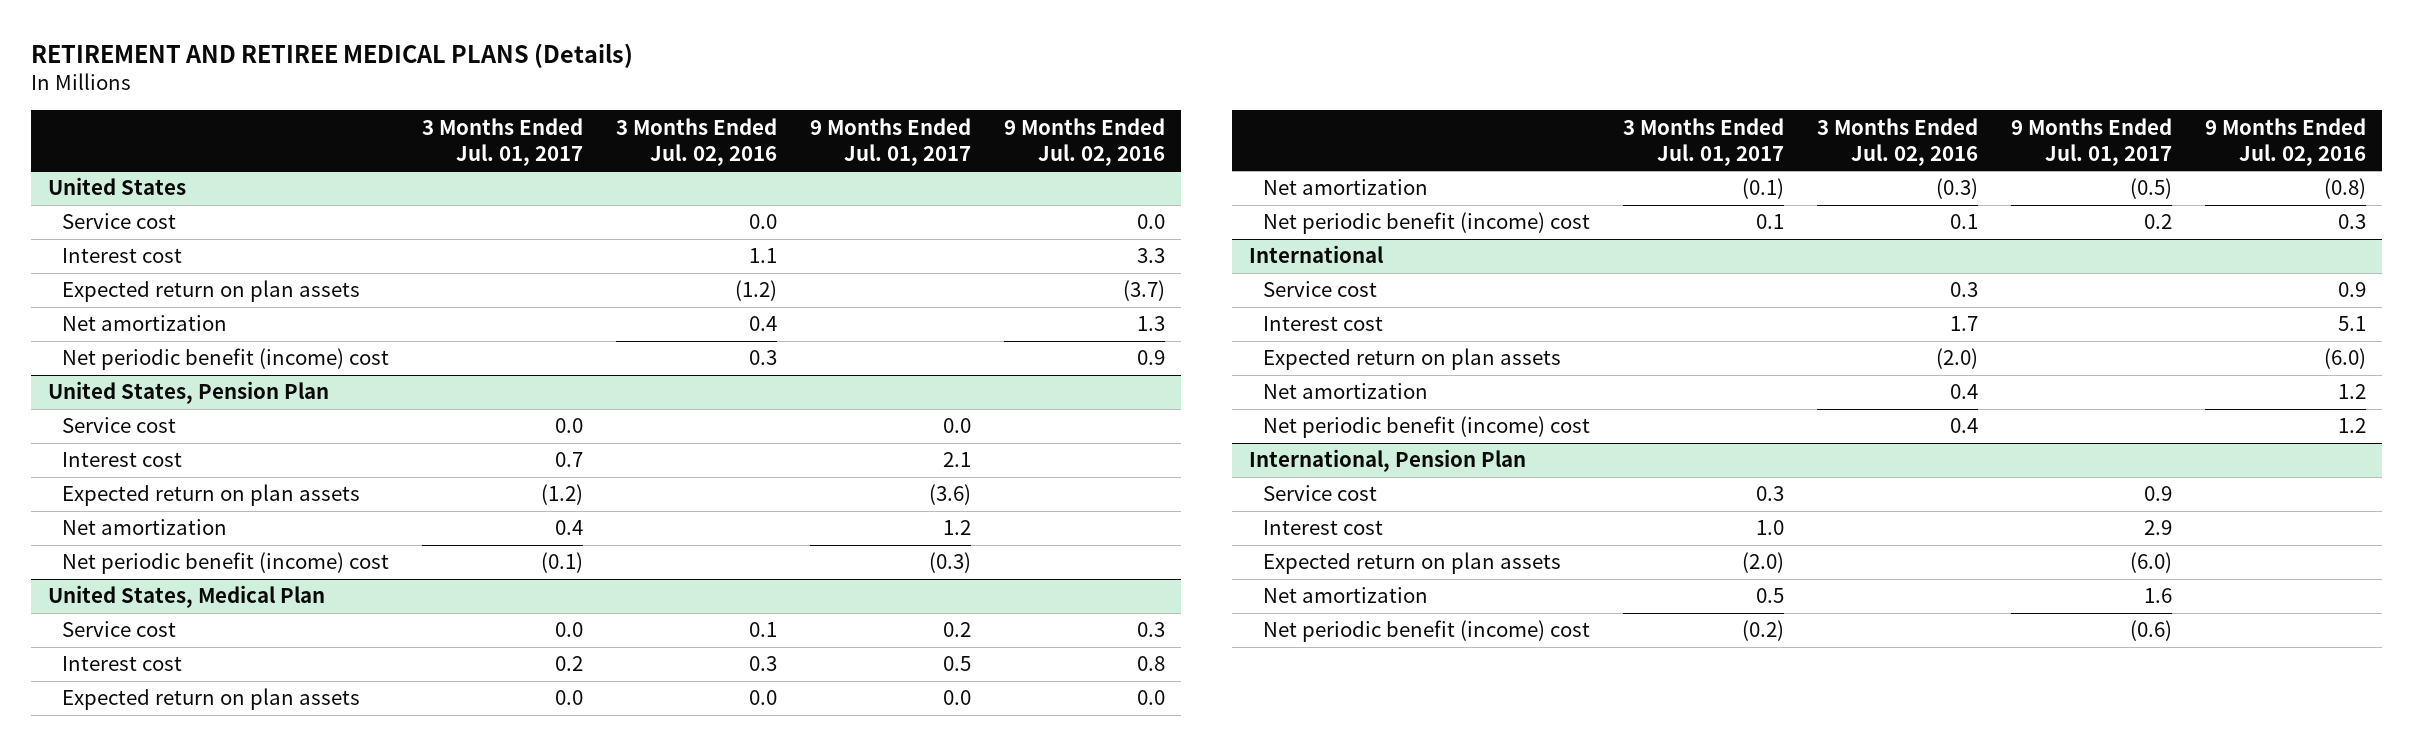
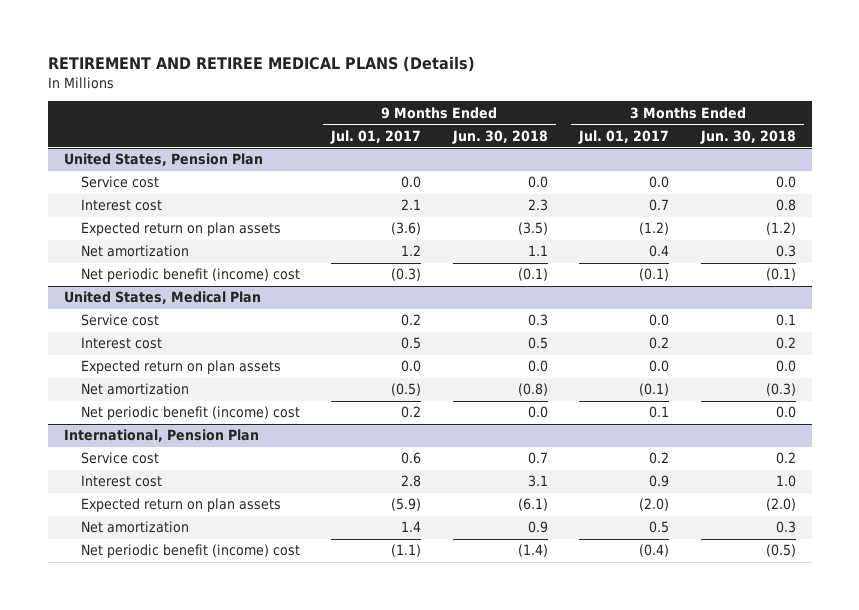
- | 3 Months Ended Jul. 01, 2017 | 3 Months Ended Jul. 02, 2016 | 9 Months Ended Jul. 01, 2017 | 9 Months Ended Jul. 02, 2016
+ | 9 Months Ended Jul. 01, 2017 | 9 Months Ended Jun. 30, 2018 | 3 Months Ended Jul. 01, 2017 | 3 Months Ended Jun. 30, 2018
- United States
- Service cost | | 0.0 | | 0.0
- Interest cost | | 1.1 | | 3.3
- Expected return on plan assets | | (1.2) | | (3.7)
- Net amortization | | 0.4 | | 1.3
- Net periodic benefit (income) cost | | 0.3 | | 0.9
- International
- Service cost | | 0.3 | | 0.9
- Interest cost | | 1.7 | | 5.1
- Expected return on plan assets | | (2.0) | | (6.0)
- Net amortization | | 0.4 | | 1.2
- Net periodic benefit (income) cost | | 0.4 | | 1.2
@ International, Pension Plan
- Service cost | 0.3 | | 0.9 |
- Interest cost | 1.0 | | 2.9 |
- Expected return on plan assets | (2.0) | | (6.0) |
- Net amortization | 0.5 | | 1.6 |
- Net periodic benefit (income) cost | (0.2) | | (0.6) |
+ Service cost | 0.6 | 0.7 | 0.2 | 0.2
+ Interest cost | 2.8 | 3.1 | 0.9 | 1.0
+ Expected return on plan assets | (5.9) | (6.1) | (2.0) | (2.0)
+ Net amortization | 1.4 | 0.9 | 0.5 | 0.3
+ Net periodic benefit (income) cost | (1.1) | (1.4) | (0.4) | (0.5)

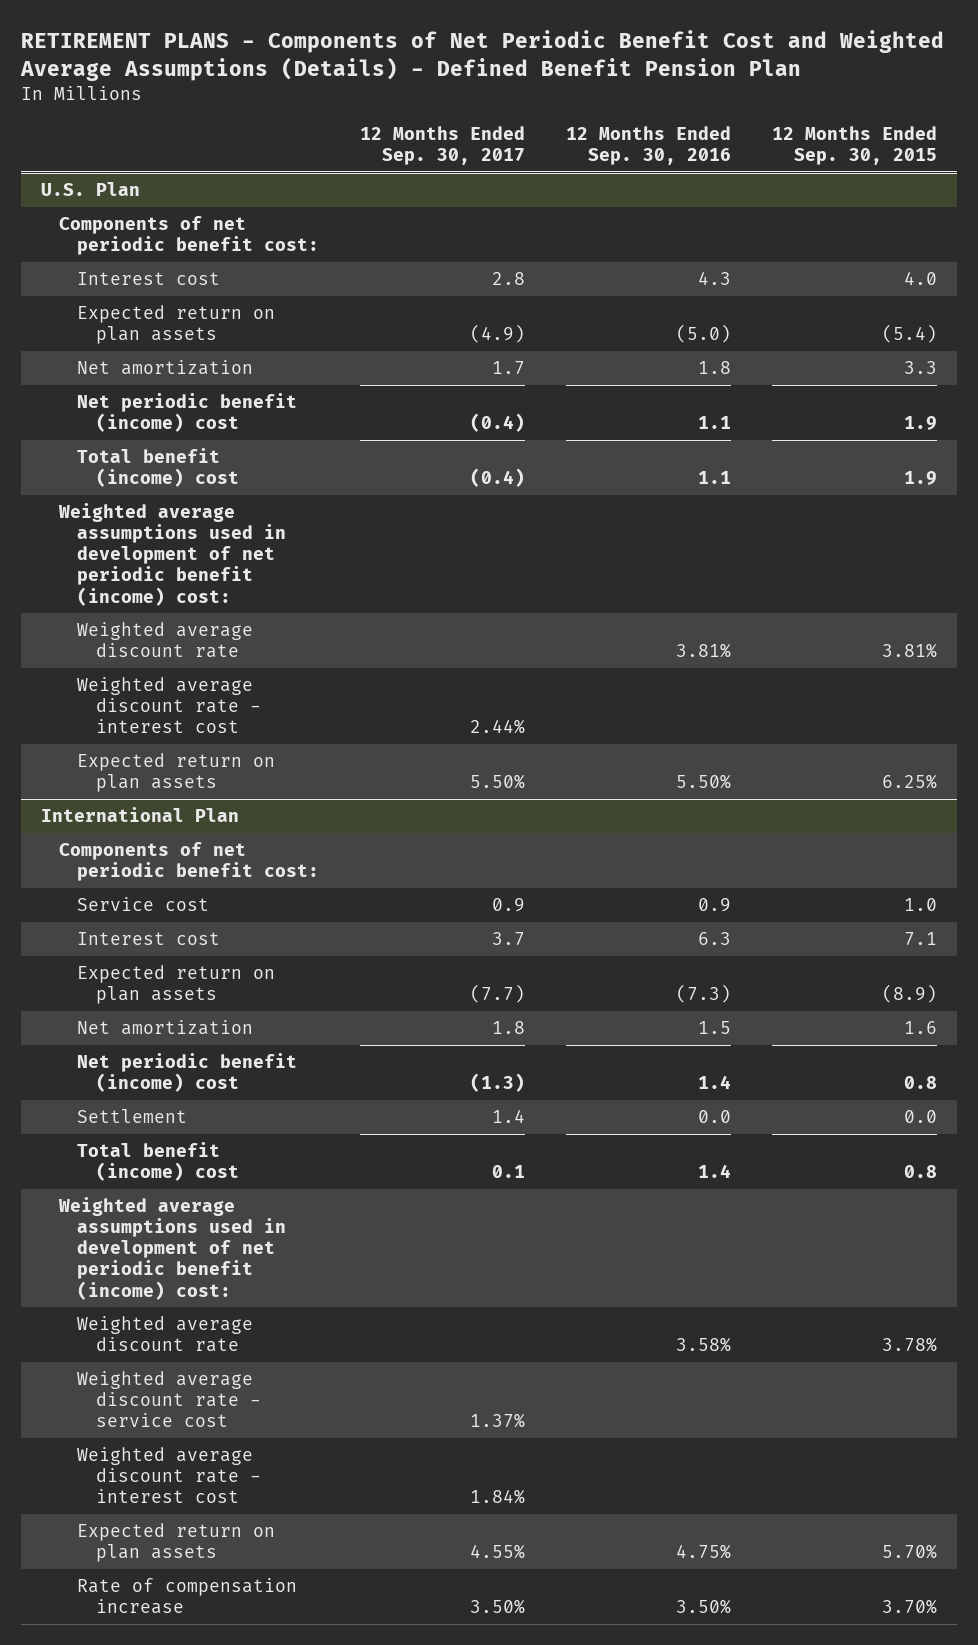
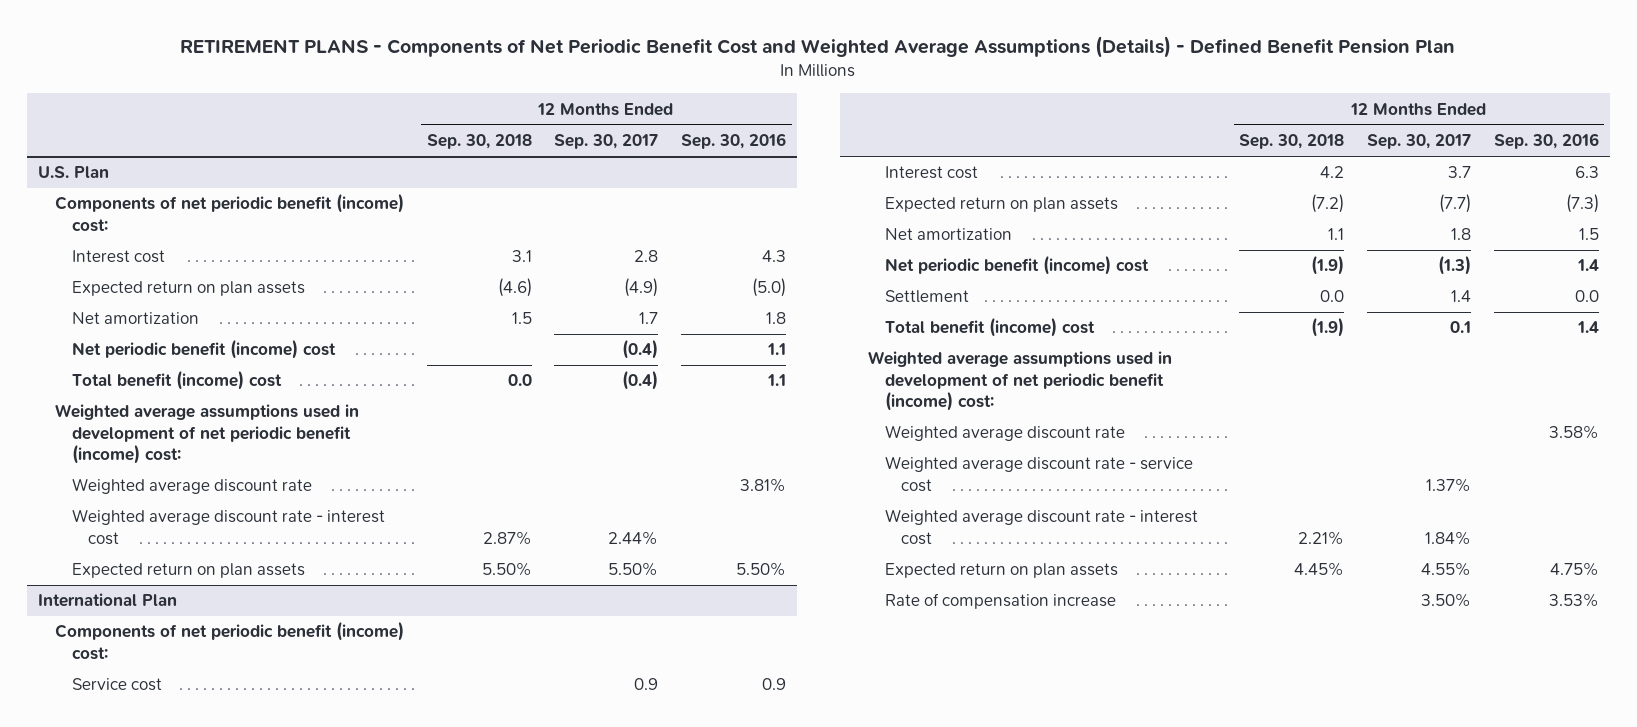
- | 12 Months Ended Sep. 30, 2017 | 12 Months Ended Sep. 30, 2016 | 12 Months Ended Sep. 30, 2015
+ | 12 Months Ended Sep. 30, 2018 | 12 Months Ended Sep. 30, 2017 | 12 Months Ended Sep. 30, 2016
@ U.S. Plan
- Components of net periodic benefit cost:
+ Components of net periodic benefit (income) cost:
@ International Plan
- Components of net periodic benefit cost:
+ Components of net periodic benefit (income) cost:
- Rate of compensation increase | 3.50% | 3.50% | 3.70%
+ Rate of compensation increase | | 3.50% | 3.53%

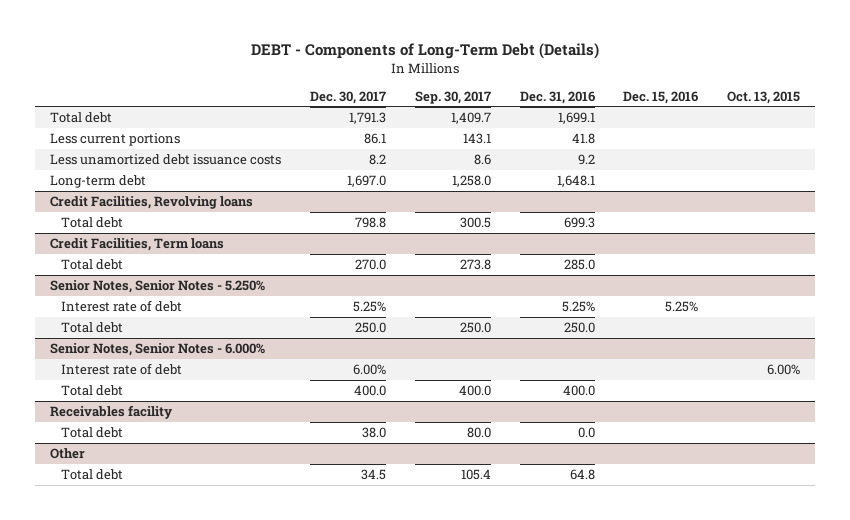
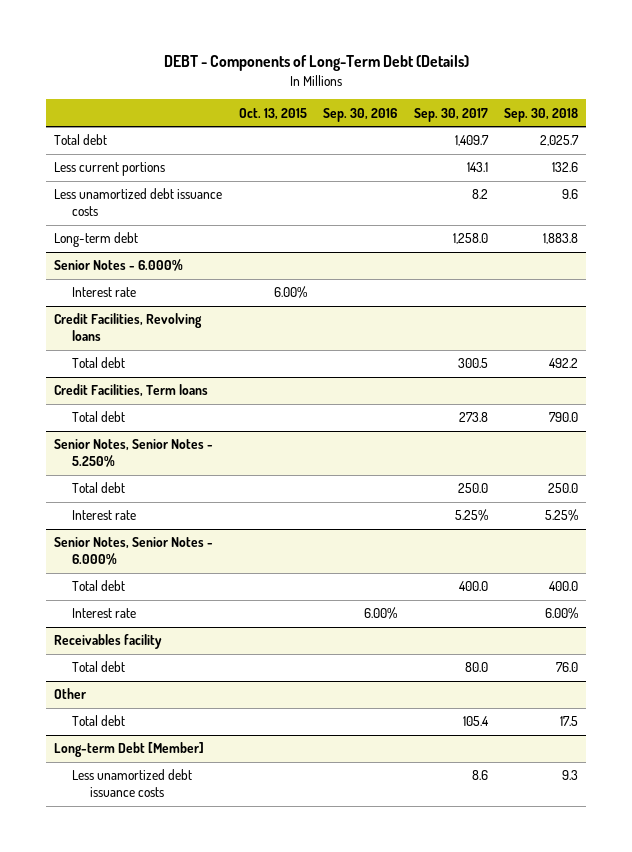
- | Dec. 30, 2017 | Sep. 30, 2017 | Dec. 31, 2016 | Dec. 15, 2016 | Oct. 13, 2015
+ | Oct. 13, 2015 | Sep. 30, 2016 | Sep. 30, 2017 | Sep. 30, 2018
- Less unamortized debt issuance costs | 8.2 | 8.6 | 9.2 | |
+ Less unamortized debt issuance costs | | | 8.2 | 9.6
+ Senior Notes - 6.000%
+ Interest rate | 6.00% | | |
@ Senior Notes, Senior Notes - 5.250%
- Interest rate of debt | 5.25% | | 5.25% | 5.25% |
+ Interest rate | | | 5.25% | 5.25%
@ Senior Notes, Senior Notes - 6.000%
- Interest rate of debt | 6.00% | | | | 6.00%
+ Interest rate | | 6.00% | | 6.00%
+ Long-term Debt [Member]
+ Less unamortized debt issuance costs | | | 8.6 | 9.3

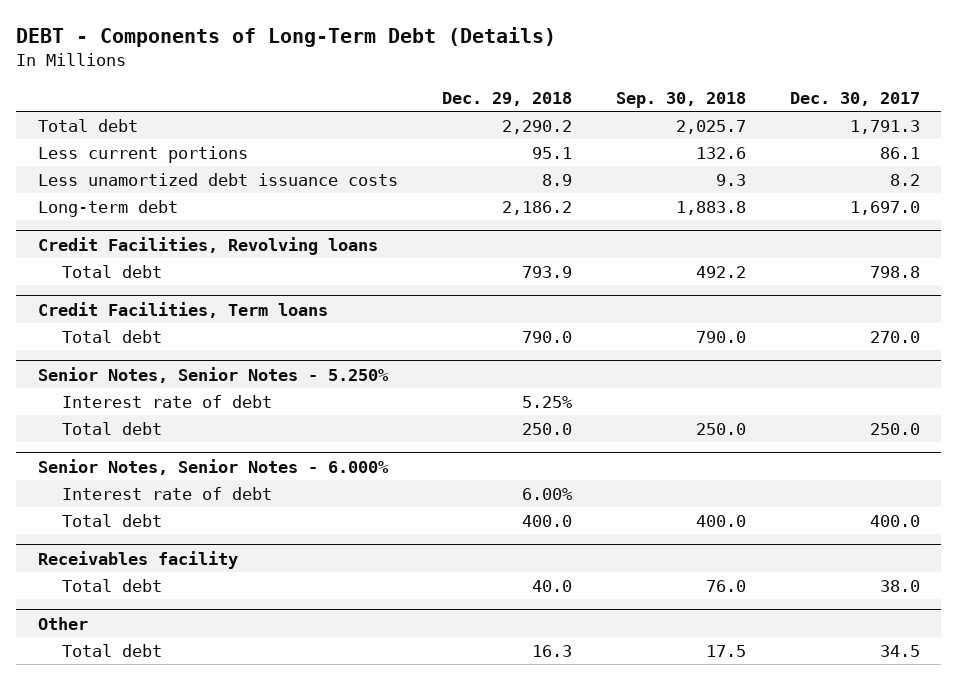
- | Oct. 13, 2015 | Sep. 30, 2016 | Sep. 30, 2017 | Sep. 30, 2018
+ | Dec. 29, 2018 | Sep. 30, 2018 | Dec. 30, 2017
- Less unamortized debt issuance costs | | | 8.2 | 9.6
+ Less unamortized debt issuance costs | 8.9 | 9.3 | 8.2
- Senior Notes - 6.000%
- Interest rate | 6.00% | | |
@ Senior Notes, Senior Notes - 5.250%
+ Interest rate of debt | 5.25% | |
- Interest rate | | | 5.25% | 5.25%
@ Senior Notes, Senior Notes - 6.000%
+ Interest rate of debt | 6.00% | |
- Interest rate | | 6.00% | | 6.00%
- Long-term Debt [Member]
- Less unamortized debt issuance costs | | | 8.6 | 9.3

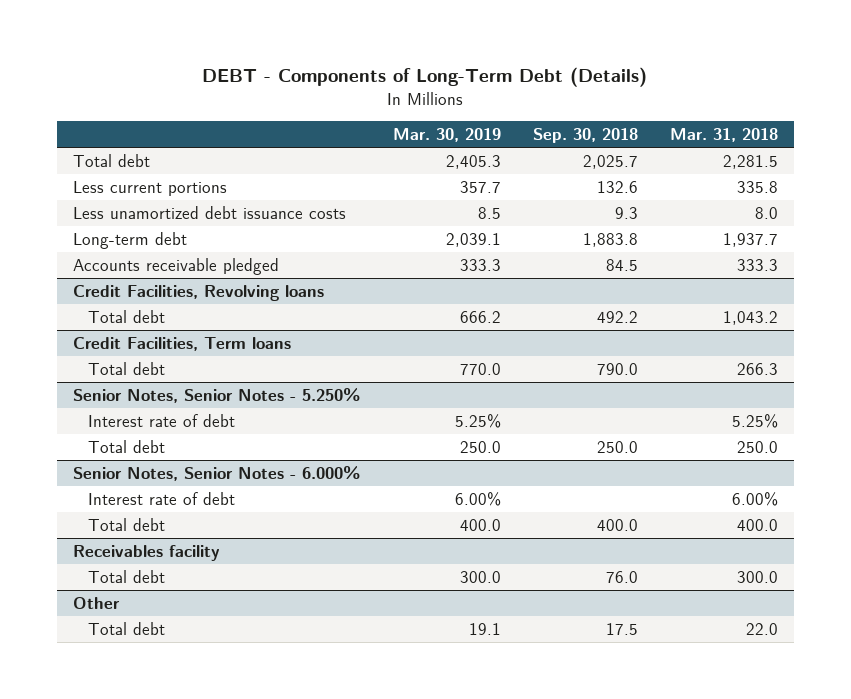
- | Dec. 29, 2018 | Sep. 30, 2018 | Dec. 30, 2017
+ | Mar. 30, 2019 | Sep. 30, 2018 | Mar. 31, 2018
+ Accounts receivable pledged | 333.3 | 84.5 | 333.3

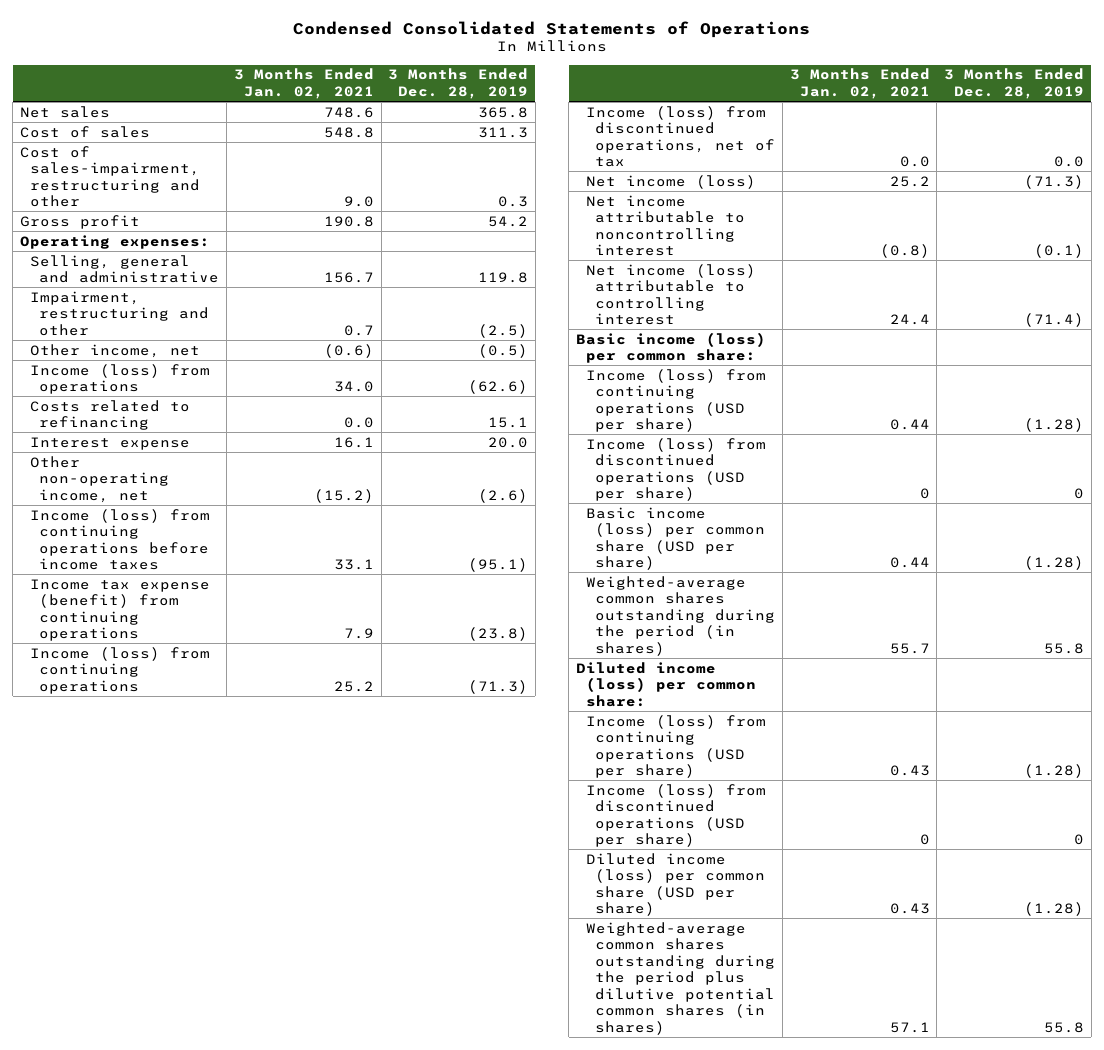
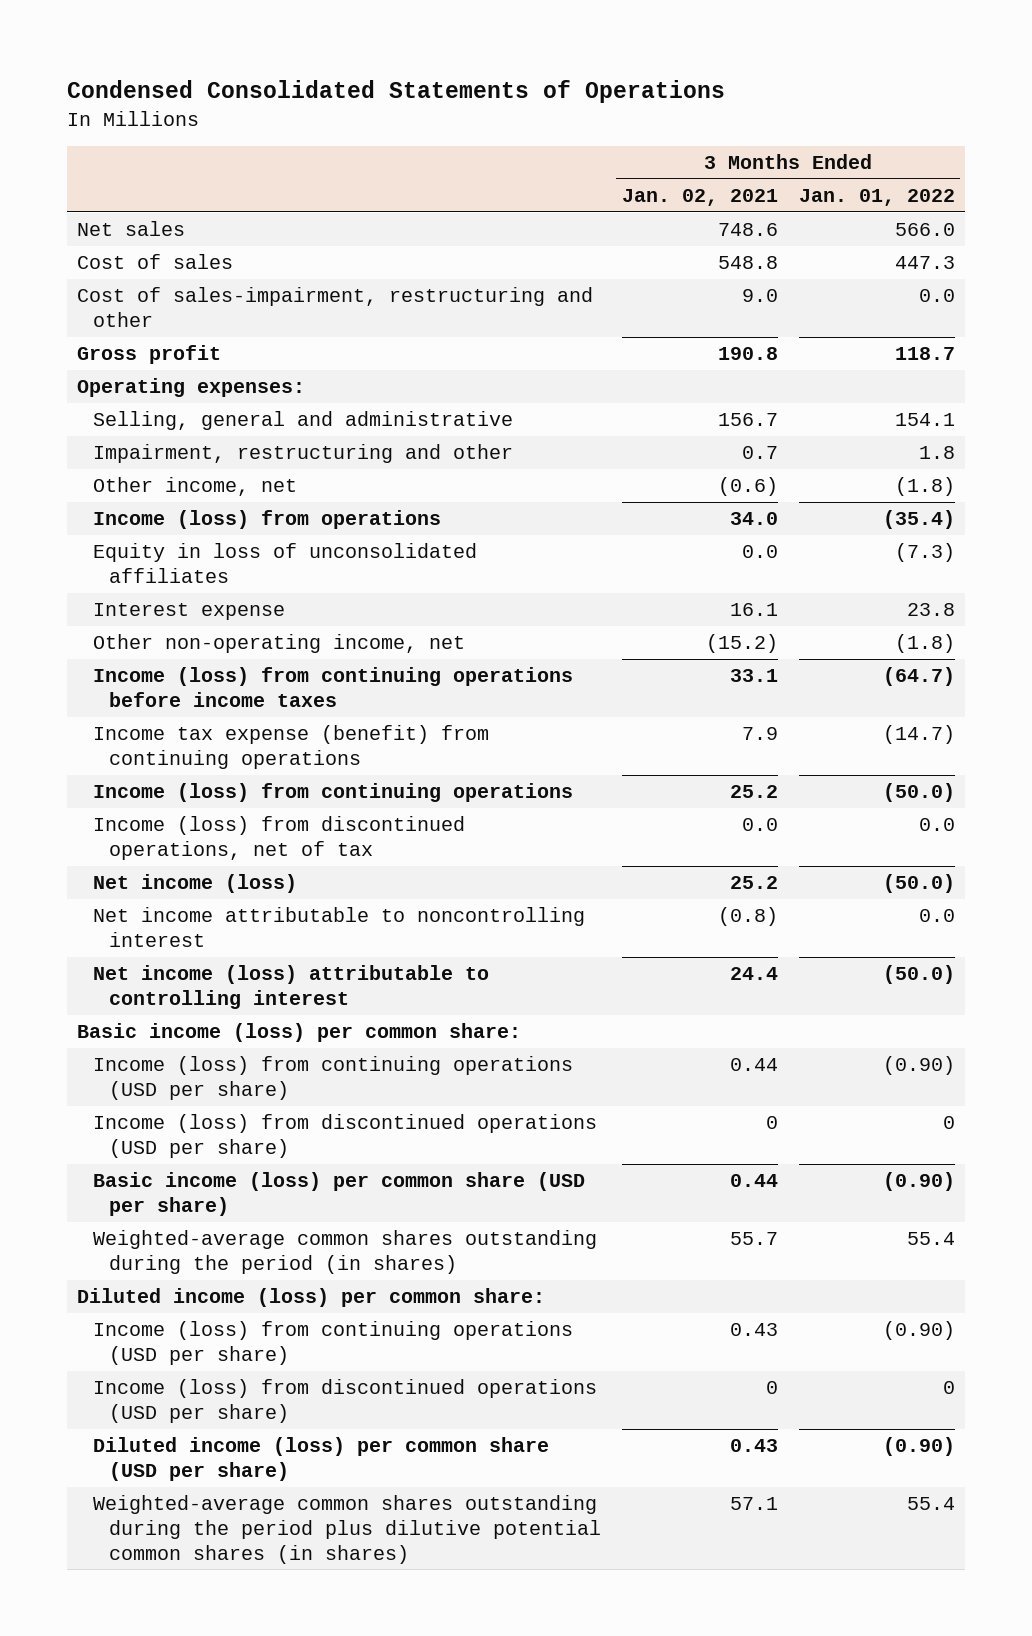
- | 3 Months Ended Jan. 02, 2021 | 3 Months Ended Dec. 28, 2019
+ | 3 Months Ended Jan. 02, 2021 | 3 Months Ended Jan. 01, 2022
- Costs related to refinancing | 0.0 | 15.1
+ Equity in loss of unconsolidated affiliates | 0.0 | (7.3)

